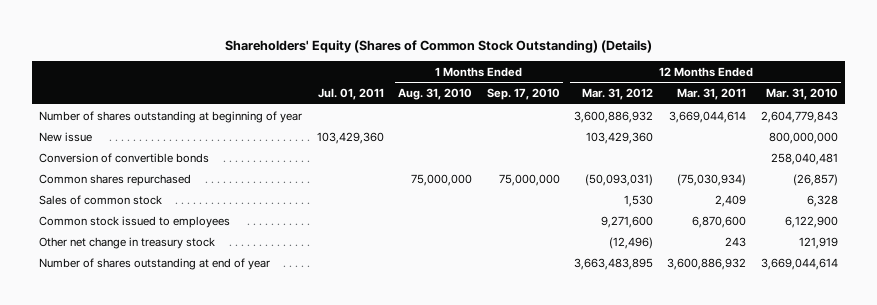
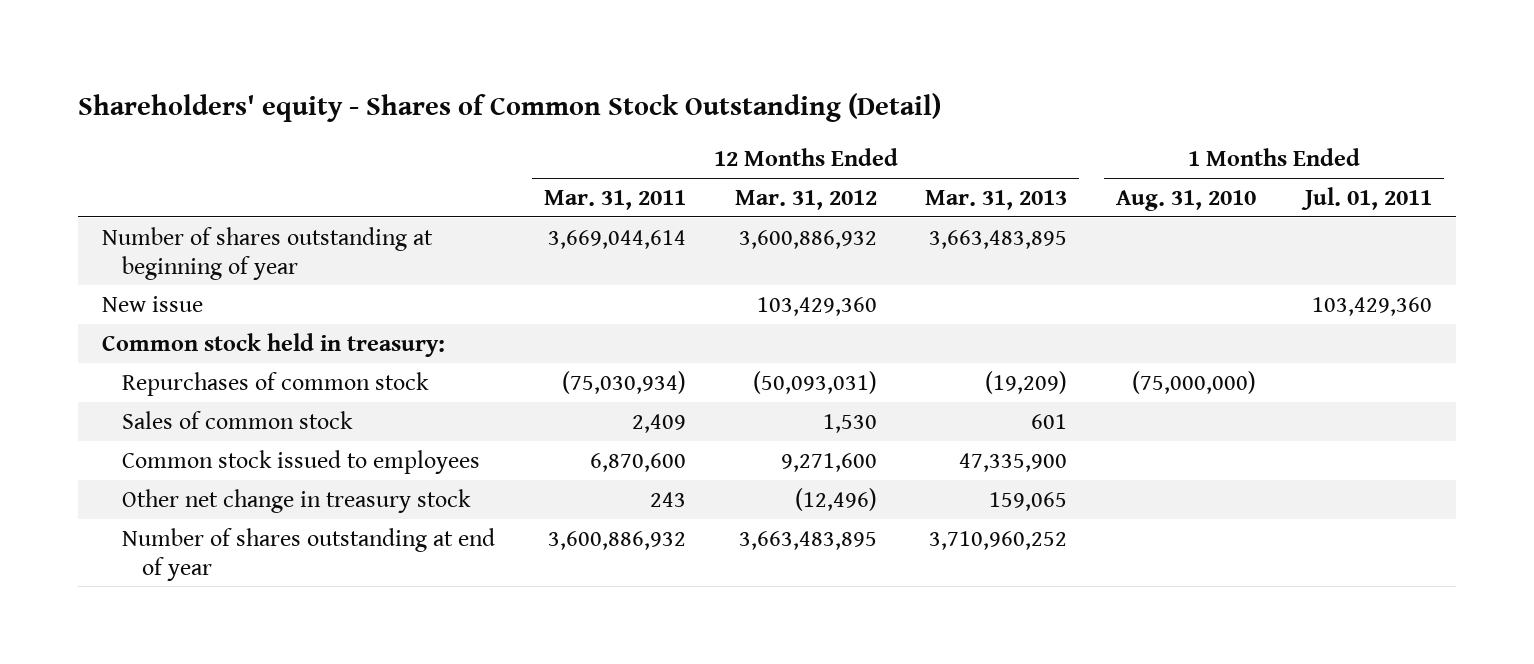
- Shareholders' Equity (Shares of Common Stock Outstanding) (Details)
+ Shareholders' equity - Shares of Common Stock Outstanding (Detail)
- | Jul. 01, 2011 | 1 Months Ended Aug. 31, 2010 | 1 Months Ended Sep. 17, 2010 | 12 Months Ended Mar. 31, 2012 | 12 Months Ended Mar. 31, 2011 | 12 Months Ended Mar. 31, 2010
+ | 12 Months Ended Mar. 31, 2011 | 12 Months Ended Mar. 31, 2012 | 12 Months Ended Mar. 31, 2013 | 1 Months Ended Aug. 31, 2010 | 1 Months Ended Jul. 01, 2011
- Conversion of convertible bonds | | | | | | 258,040,481
- Common shares repurchased | | 75,000,000 | 75,000,000 | (50,093,031) | (75,030,934) | (26,857)
+ Common stock held in treasury:
+ Repurchases of common stock | (75,030,934) | (50,093,031) | (19,209) | (75,000,000) |

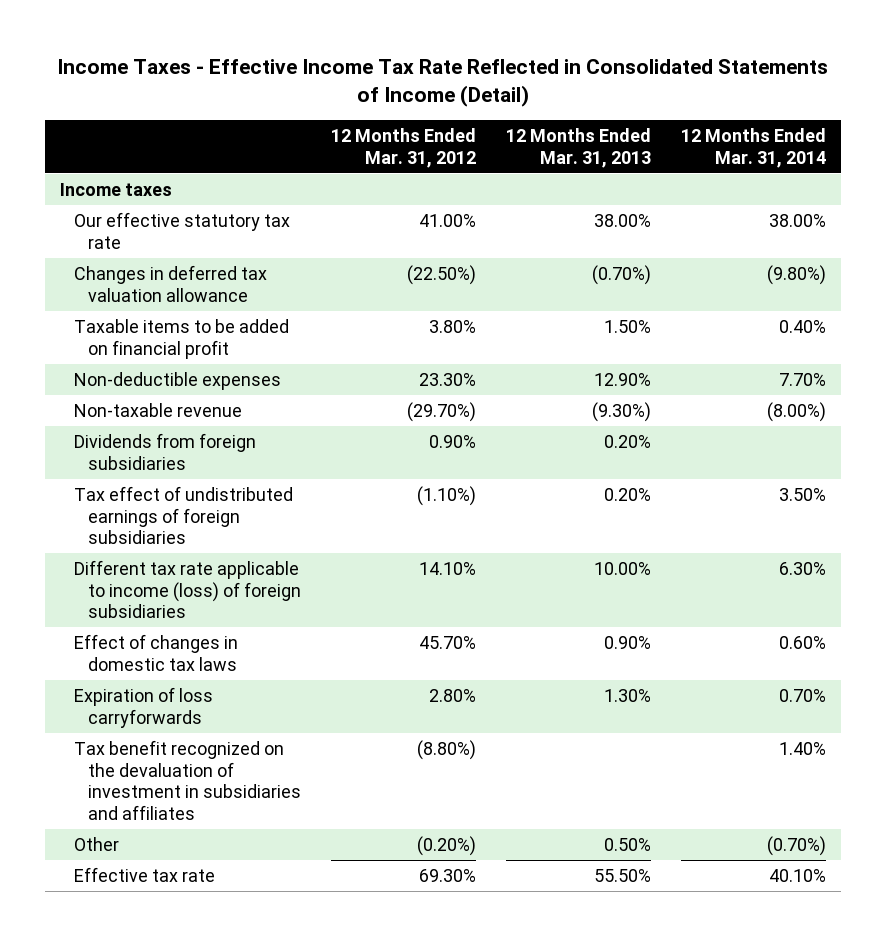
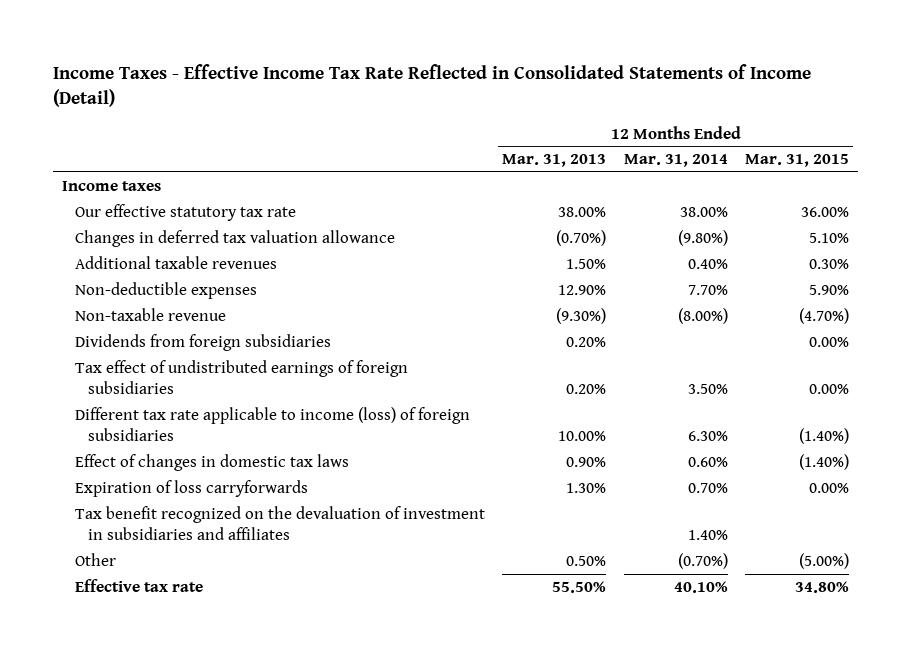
- | 12 Months Ended Mar. 31, 2012 | 12 Months Ended Mar. 31, 2013 | 12 Months Ended Mar. 31, 2014
+ | 12 Months Ended Mar. 31, 2013 | 12 Months Ended Mar. 31, 2014 | 12 Months Ended Mar. 31, 2015
- Taxable items to be added on financial profit | 3.80% | 1.50% | 0.40%
+ Additional taxable revenues | 1.50% | 0.40% | 0.30%

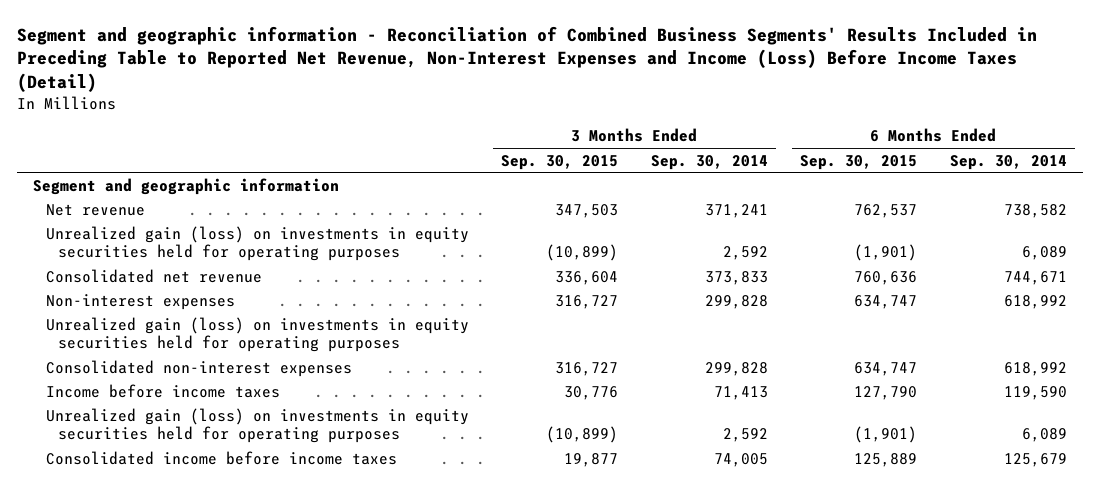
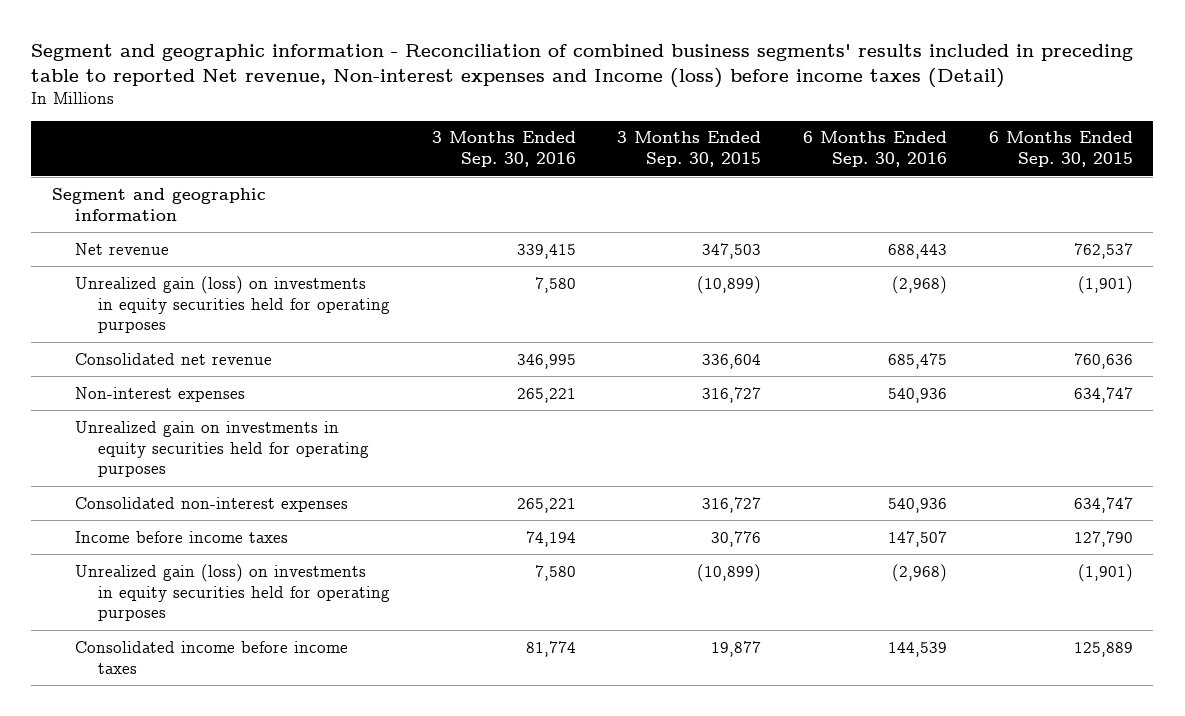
- Segment and geographic information - Reconciliation of Combined Business Segments' Results Included in Preceding Table to Reported Net Revenue, Non-Interest Expenses and Income (Loss) Before Income Taxes (Detail)
+ Segment and geographic information - Reconciliation of combined business segments' results included in preceding table to reported Net revenue, Non-interest expenses and Income (loss) before income taxes (Detail)
- | 3 Months Ended Sep. 30, 2015 | 3 Months Ended Sep. 30, 2014 | 6 Months Ended Sep. 30, 2015 | 6 Months Ended Sep. 30, 2014
+ | 3 Months Ended Sep. 30, 2016 | 3 Months Ended Sep. 30, 2015 | 6 Months Ended Sep. 30, 2016 | 6 Months Ended Sep. 30, 2015
- Unrealized gain (loss) on investments in equity securities held for operating purposes
+ Unrealized gain on investments in equity securities held for operating purposes

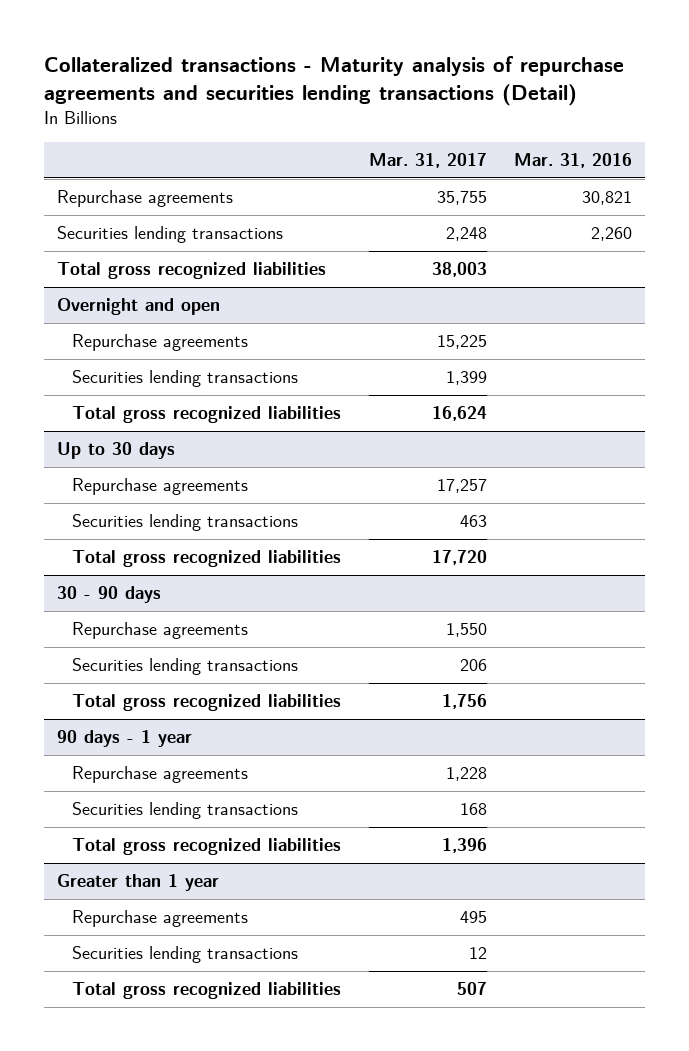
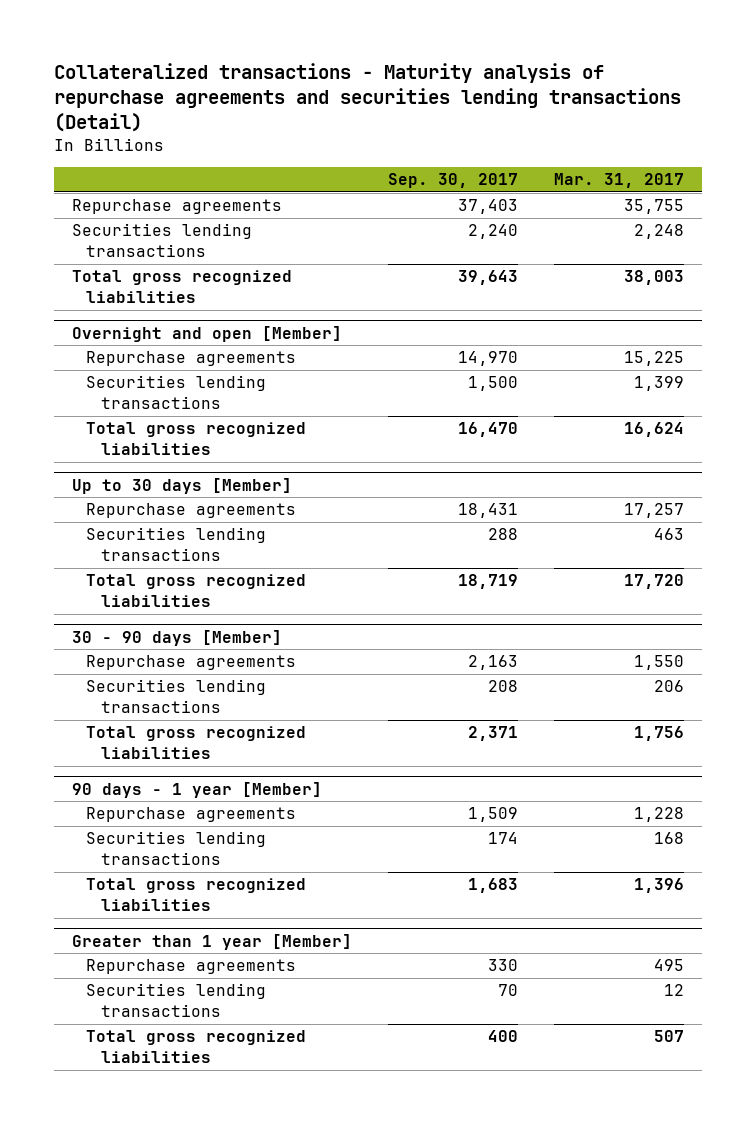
- | Mar. 31, 2017 | Mar. 31, 2016
+ | Sep. 30, 2017 | Mar. 31, 2017
- Overnight and open
+ Overnight and open [Member]
- Up to 30 days
+ Up to 30 days [Member]
- 30 - 90 days
+ 30 - 90 days [Member]
- 90 days - 1 year
+ 90 days - 1 year [Member]
- Greater than 1 year
+ Greater than 1 year [Member]

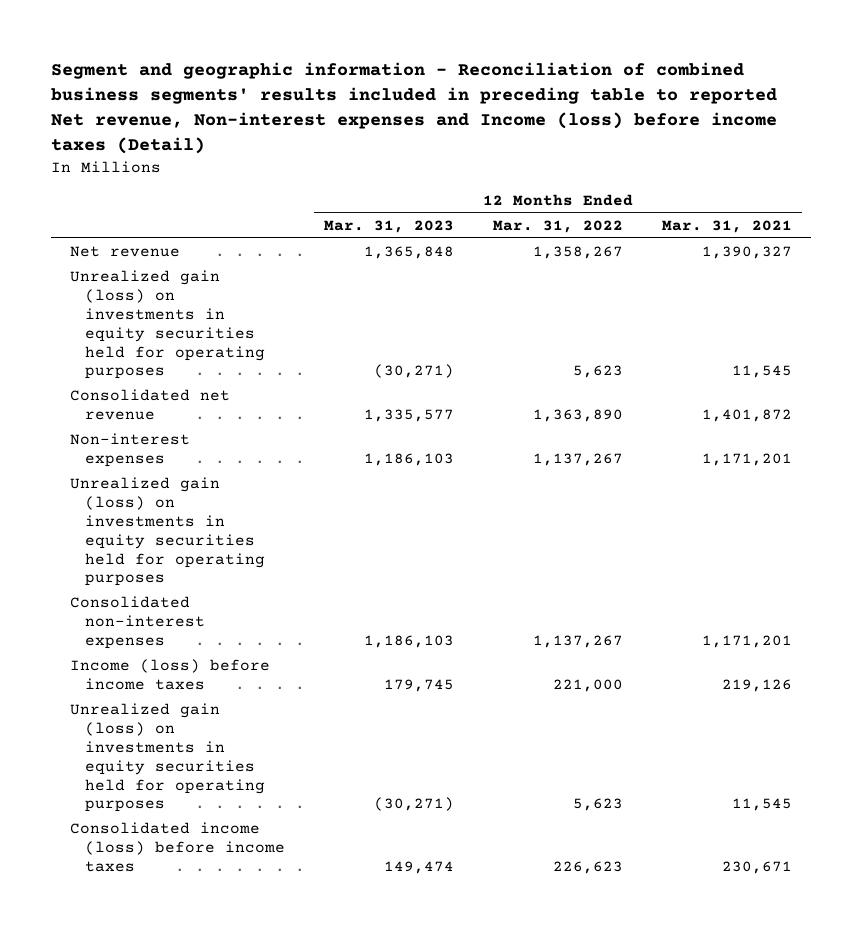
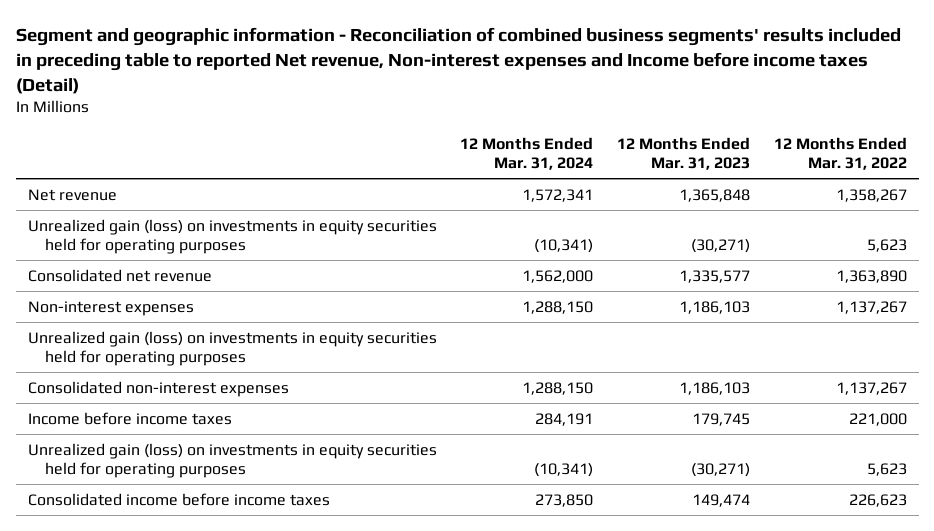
- Segment and geographic information - Reconciliation of combined business segments' results included in preceding table to reported Net revenue, Non-interest expenses and Income (loss) before income taxes (Detail)
+ Segment and geographic information - Reconciliation of combined business segments' results included in preceding table to reported Net revenue, Non-interest expenses and Income before income taxes (Detail)
- | 12 Months Ended Mar. 31, 2023 | 12 Months Ended Mar. 31, 2022 | 12 Months Ended Mar. 31, 2021
+ | 12 Months Ended Mar. 31, 2024 | 12 Months Ended Mar. 31, 2023 | 12 Months Ended Mar. 31, 2022
- Income (loss) before income taxes | 179,745 | 221,000 | 219,126
+ Income before income taxes | 284,191 | 179,745 | 221,000
- Consolidated income (loss) before income taxes | 149,474 | 226,623 | 230,671
+ Consolidated income before income taxes | 273,850 | 149,474 | 226,623

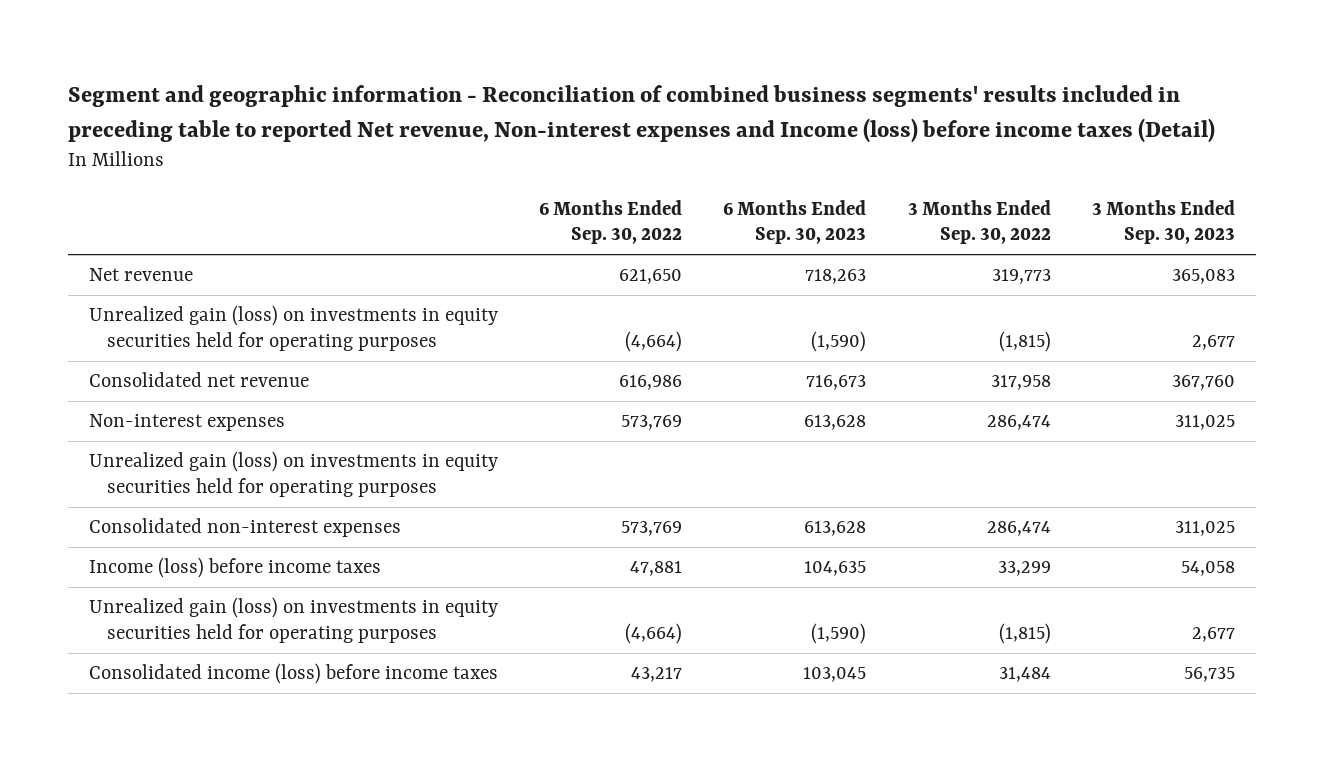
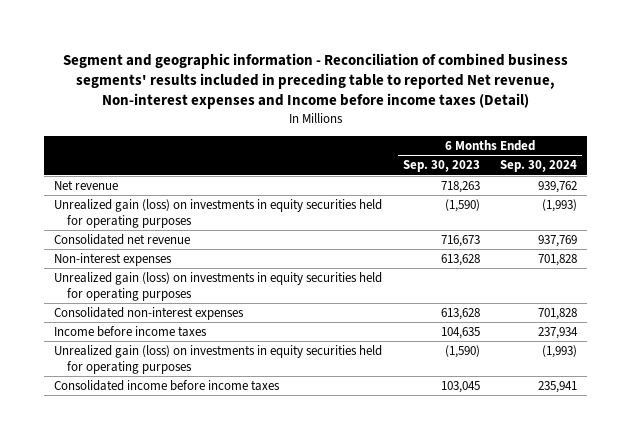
- Segment and geographic information - Reconciliation of combined business segments' results included in preceding table to reported Net revenue, Non-interest expenses and Income (loss) before income taxes (Detail)
+ Segment and geographic information - Reconciliation of combined business segments' results included in preceding table to reported Net revenue, Non-interest expenses and Income before income taxes (Detail)
- | 6 Months Ended Sep. 30, 2022 | 6 Months Ended Sep. 30, 2023 | 3 Months Ended Sep. 30, 2022 | 3 Months Ended Sep. 30, 2023
+ | 6 Months Ended Sep. 30, 2023 | 6 Months Ended Sep. 30, 2024
- Income (loss) before income taxes | 47,881 | 104,635 | 33,299 | 54,058
+ Income before income taxes | 104,635 | 237,934
- Consolidated income (loss) before income taxes | 43,217 | 103,045 | 31,484 | 56,735
+ Consolidated income before income taxes | 103,045 | 235,941

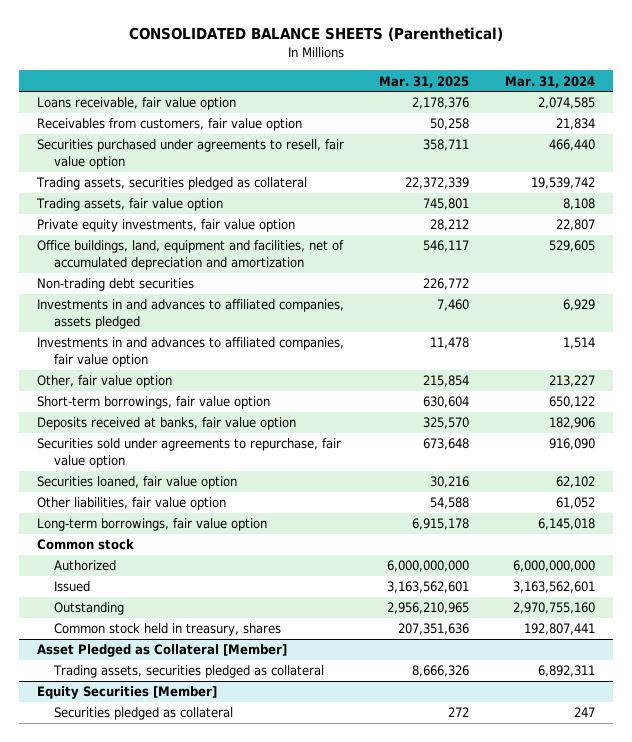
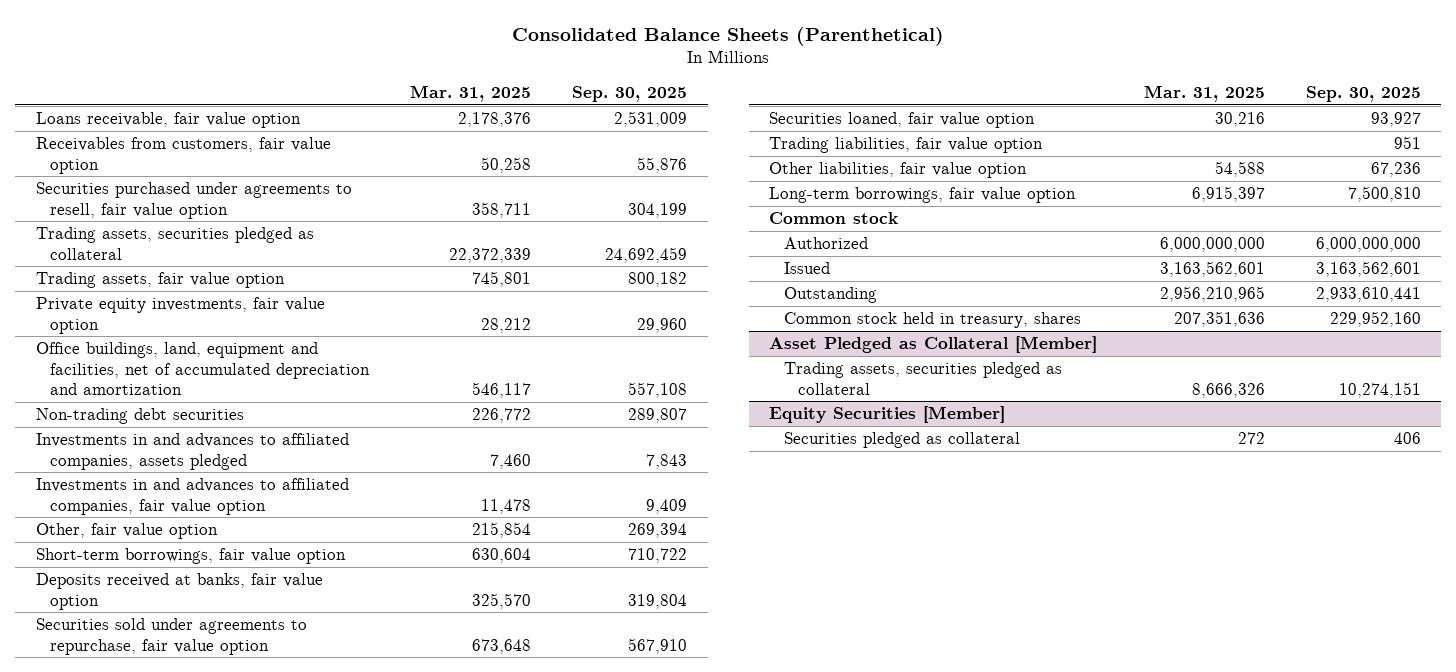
- CONSOLIDATED BALANCE SHEETS (Parenthetical)
+ Consolidated Balance Sheets (Parenthetical)
- | Mar. 31, 2025 | Mar. 31, 2024
+ | Mar. 31, 2025 | Sep. 30, 2025
+ Trading liabilities, fair value option | | 951
- Long-term borrowings, fair value option | 6,915,178 | 6,145,018
+ Long-term borrowings, fair value option | 6,915,397 | 7,500,810

